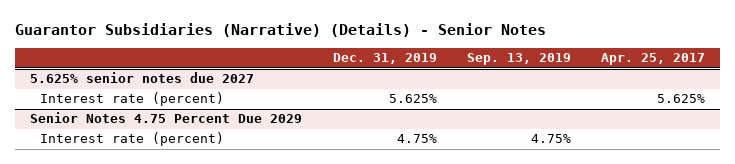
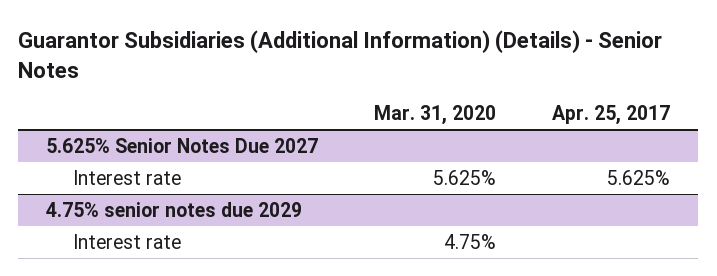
- Guarantor Subsidiaries (Narrative) (Details) - Senior Notes
+ Guarantor Subsidiaries (Additional Information) (Details) - Senior Notes
- | Dec. 31, 2019 | Sep. 13, 2019 | Apr. 25, 2017
+ | Mar. 31, 2020 | Apr. 25, 2017
- 5.625% senior notes due 2027
- Interest rate (percent) | 5.625% | | 5.625%
- Senior Notes 4.75 Percent Due 2029
- Interest rate (percent) | 4.75% | 4.75% |
+ 5.625% Senior Notes Due 2027
+ Interest rate | 5.625% | 5.625%
+ 4.75% senior notes due 2029
+ Interest rate | 4.75% |

